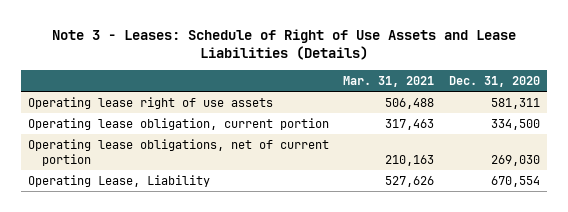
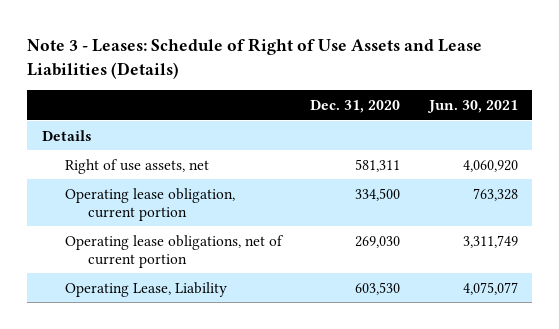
- | Mar. 31, 2021 | Dec. 31, 2020
+ | Dec. 31, 2020 | Jun. 30, 2021
- Operating lease right of use assets | 506,488 | 581,311
+ Details
+ Right of use assets, net | 581,311 | 4,060,920
- Operating Lease, Liability | 527,626 | 670,554
+ Operating Lease, Liability | 603,530 | 4,075,077

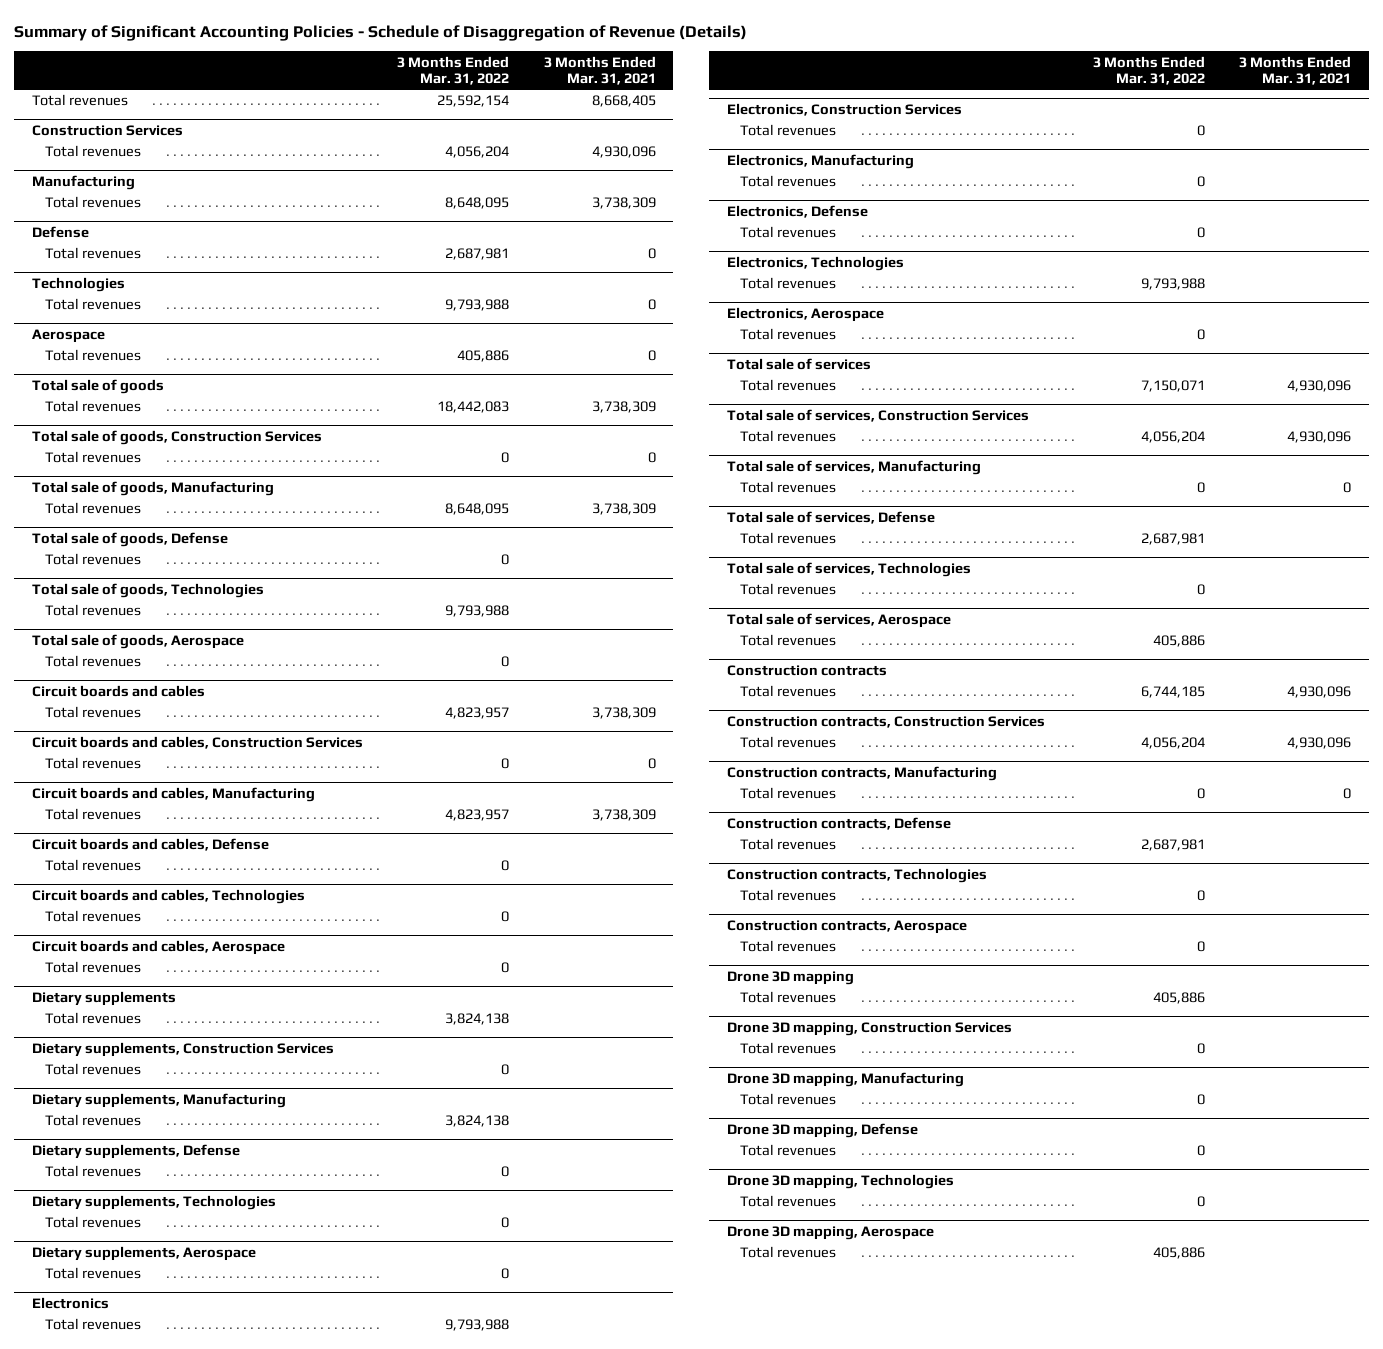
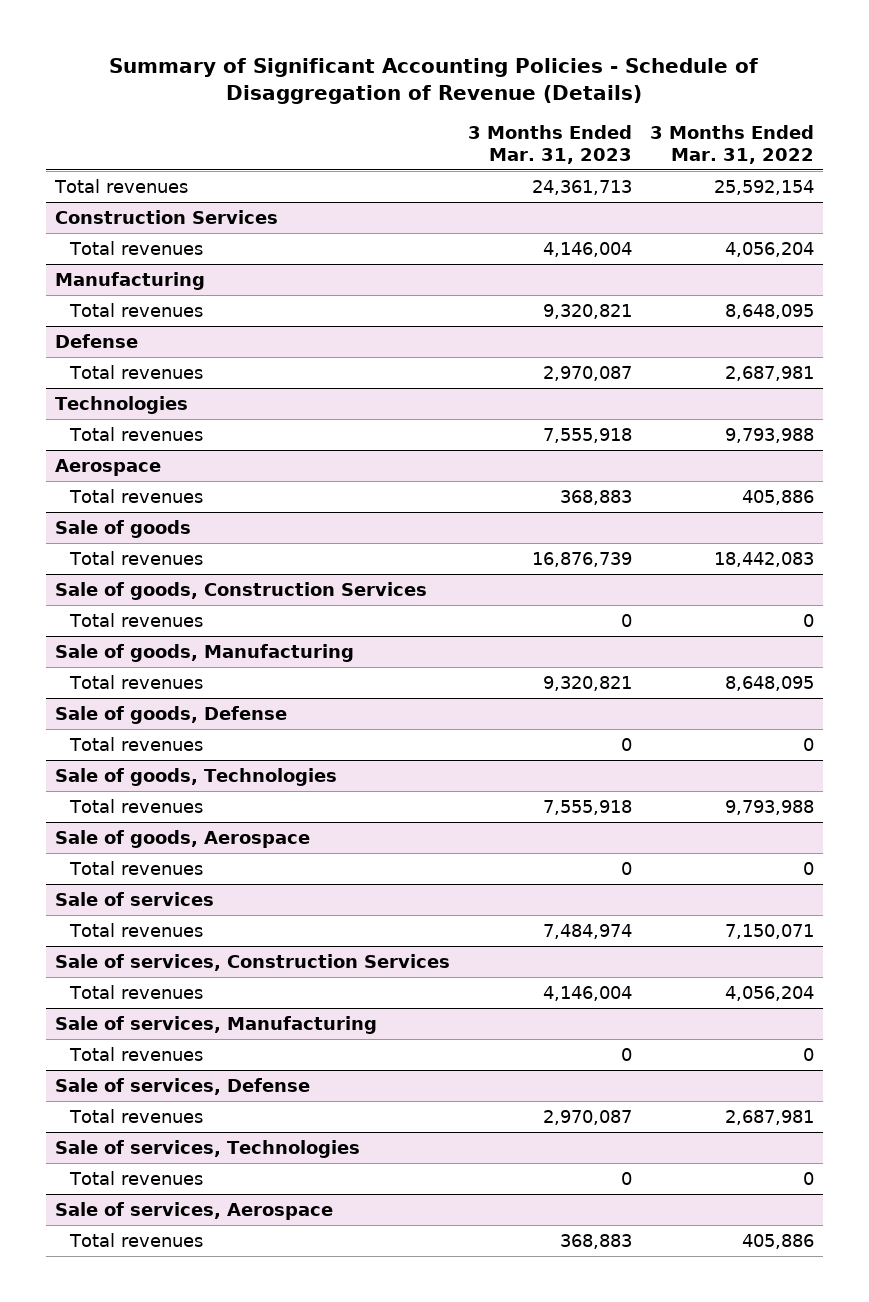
- | 3 Months Ended Mar. 31, 2022 | 3 Months Ended Mar. 31, 2021
+ | 3 Months Ended Mar. 31, 2023 | 3 Months Ended Mar. 31, 2022
- Total sale of goods
+ Sale of goods
- Total sale of goods, Construction Services
+ Sale of goods, Construction Services
- Total sale of goods, Manufacturing
+ Sale of goods, Manufacturing
- Total sale of goods, Defense
- Total revenues | 0 |
- Total sale of goods, Technologies
- Total revenues | 9,793,988 |
- Total sale of goods, Aerospace
- Total revenues | 0 |
- Circuit boards and cables
- Total revenues | 4,823,957 | 3,738,309
- Circuit boards and cables, Construction Services
- Total revenues | 0 | 0
- Circuit boards and cables, Manufacturing
- Total revenues | 4,823,957 | 3,738,309
- Circuit boards and cables, Defense
- Total revenues | 0 |
- Circuit boards and cables, Technologies
- Total revenues | 0 |
- Circuit boards and cables, Aerospace
- Total revenues | 0 |
- Dietary supplements
- Total revenues | 3,824,138 |
- Dietary supplements, Construction Services
- Total revenues | 0 |
- Dietary supplements, Manufacturing
- Total revenues | 3,824,138 |
- Dietary supplements, Defense
- Total revenues | 0 |
- Dietary supplements, Technologies
- Total revenues | 0 |
- Dietary supplements, Aerospace
- Total revenues | 0 |
- Electronics
- Total revenues | 9,793,988 |
- Electronics, Construction Services
- Total revenues | 0 |
- Electronics, Manufacturing
- Total revenues | 0 |
- Electronics, Defense
+ Sale of goods, Defense
- Electronics, Technologies
+ Sale of goods, Technologies
- Electronics, Aerospace
+ Sale of goods, Aerospace
- Total sale of services
+ Sale of services
- Total sale of services, Construction Services
- Total revenues | 4,056,204 | 4,930,096
- Total sale of services, Manufacturing
- Total revenues | 0 | 0
- Total sale of services, Defense
- Total revenues | 2,687,981 |
- Total sale of services, Technologies
- Total revenues | 0 |
- Total sale of services, Aerospace
- Total revenues | 405,886 |
- Construction contracts
- Total revenues | 6,744,185 | 4,930,096
- Construction contracts, Construction Services
+ Sale of services, Construction Services
- Construction contracts, Manufacturing
+ Sale of services, Manufacturing
- Construction contracts, Defense
+ Sale of services, Defense
- Construction contracts, Technologies
- Total revenues | 0 |
- Construction contracts, Aerospace
- Total revenues | 0 |
- Drone 3D mapping
- Total revenues | 405,886 |
- Drone 3D mapping, Construction Services
- Total revenues | 0 |
- Drone 3D mapping, Manufacturing
- Total revenues | 0 |
- Drone 3D mapping, Defense
- Total revenues | 0 |
- Drone 3D mapping, Technologies
+ Sale of services, Technologies
- Drone 3D mapping, Aerospace
+ Sale of services, Aerospace

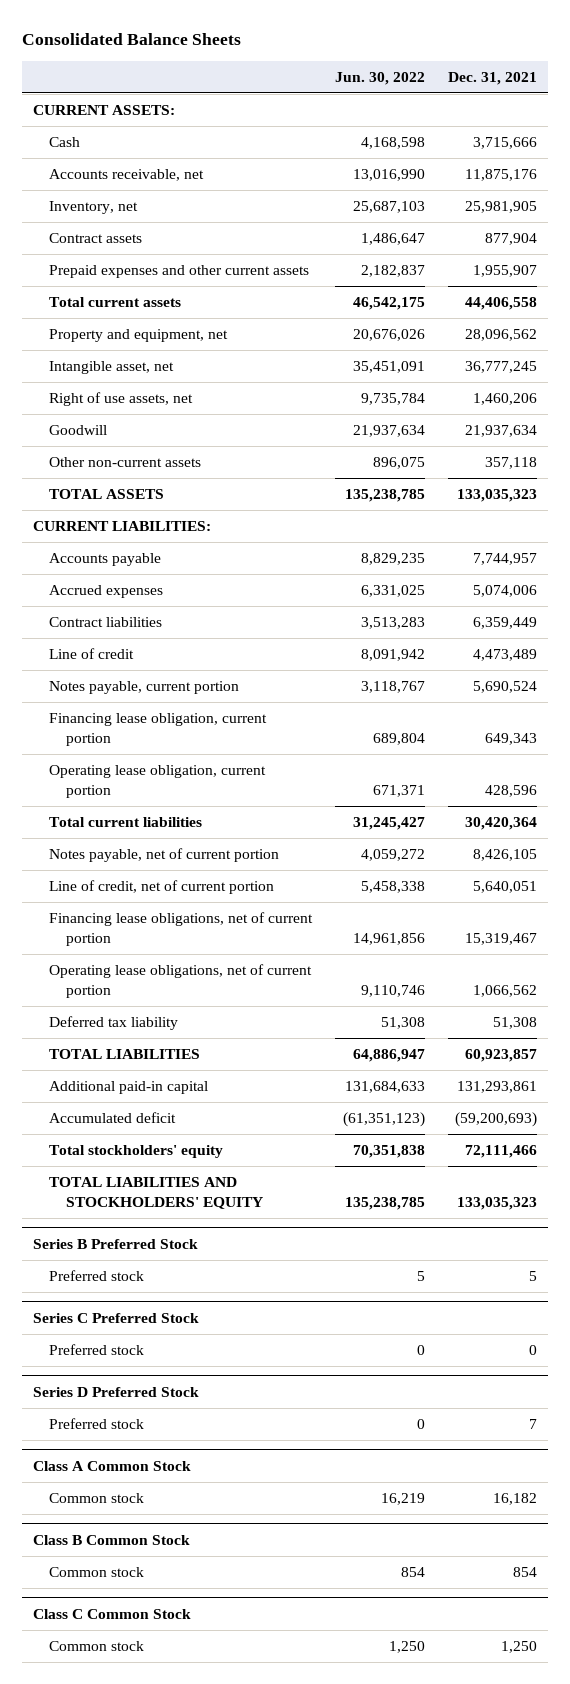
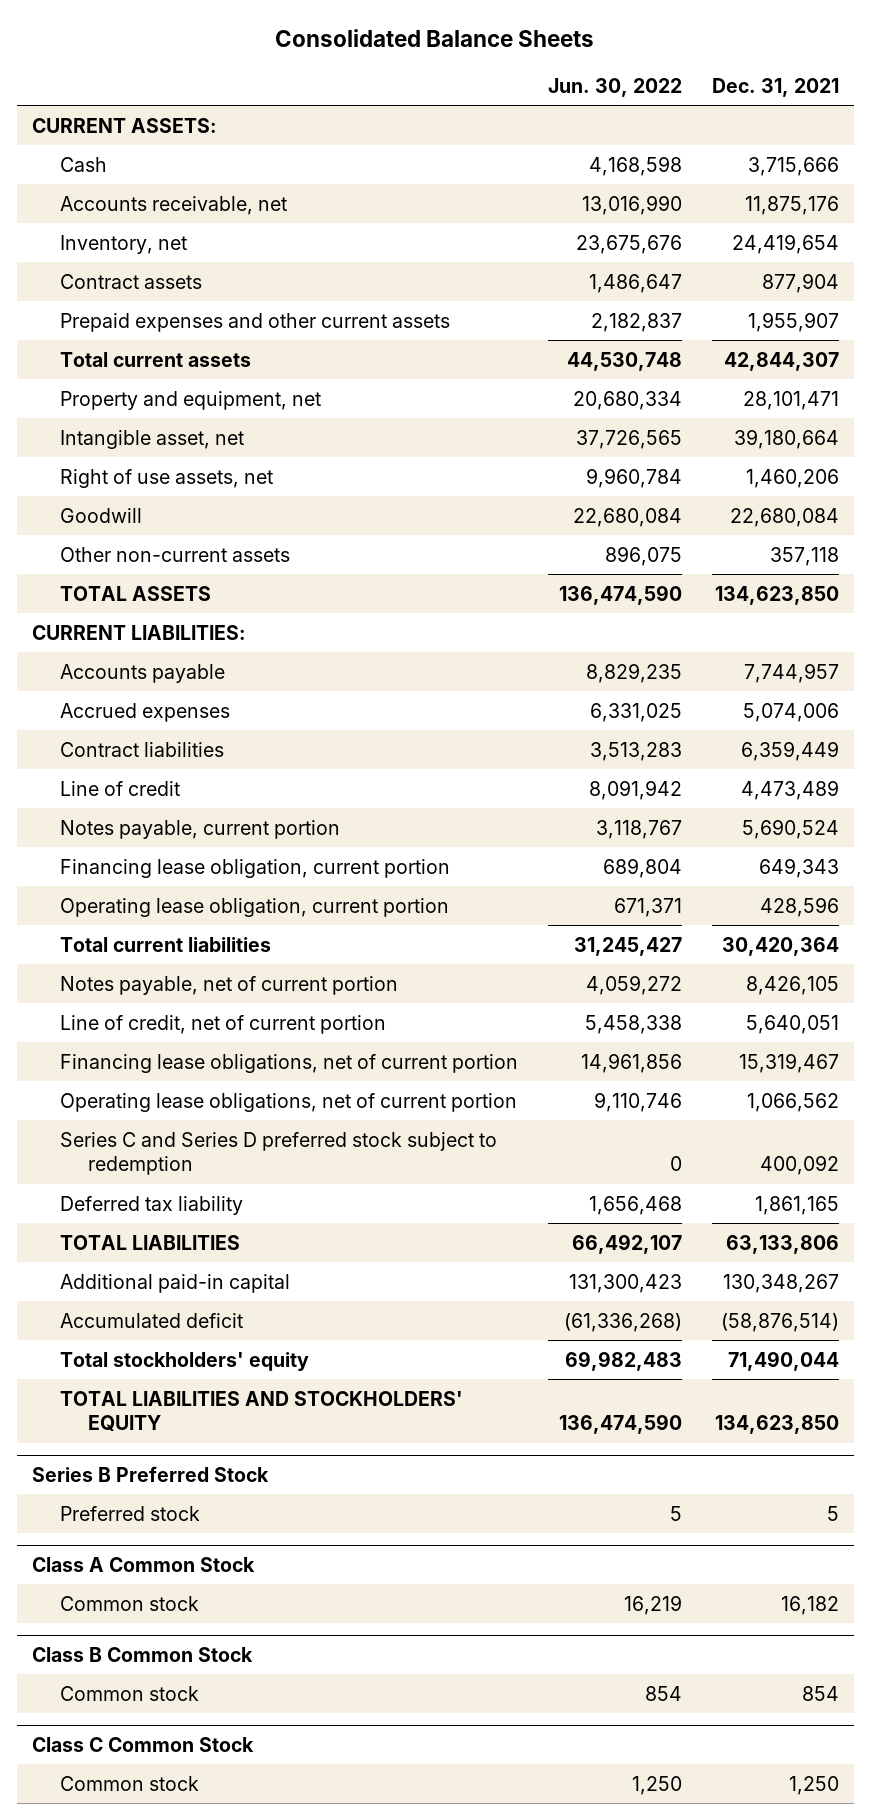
- Inventory, net | 25,687,103 | 25,981,905
+ Inventory, net | 23,675,676 | 24,419,654
- Total current assets | 46,542,175 | 44,406,558
- Property and equipment, net | 20,676,026 | 28,096,562
- Intangible asset, net | 35,451,091 | 36,777,245
- Right of use assets, net | 9,735,784 | 1,460,206
- Goodwill | 21,937,634 | 21,937,634
+ Total current assets | 44,530,748 | 42,844,307
+ Property and equipment, net | 20,680,334 | 28,101,471
+ Intangible asset, net | 37,726,565 | 39,180,664
+ Right of use assets, net | 9,960,784 | 1,460,206
+ Goodwill | 22,680,084 | 22,680,084
- TOTAL ASSETS | 135,238,785 | 133,035,323
+ TOTAL ASSETS | 136,474,590 | 134,623,850
- Deferred tax liability | 51,308 | 51,308
- TOTAL LIABILITIES | 64,886,947 | 60,923,857
- Additional paid-in capital | 131,684,633 | 131,293,861
- Accumulated deficit | (61,351,123) | (59,200,693)
- Total stockholders' equity | 70,351,838 | 72,111,466
- TOTAL LIABILITIES AND STOCKHOLDERS' EQUITY | 135,238,785 | 133,035,323
+ Series C and Series D preferred stock subject to redemption | 0 | 400,092
+ Deferred tax liability | 1,656,468 | 1,861,165
+ TOTAL LIABILITIES | 66,492,107 | 63,133,806
+ Additional paid-in capital | 131,300,423 | 130,348,267
+ Accumulated deficit | (61,336,268) | (58,876,514)
+ Total stockholders' equity | 69,982,483 | 71,490,044
+ TOTAL LIABILITIES AND STOCKHOLDERS' EQUITY | 136,474,590 | 134,623,850
- Series C Preferred Stock
- Preferred stock | 0 | 0
- Series D Preferred Stock
- Preferred stock | 0 | 7

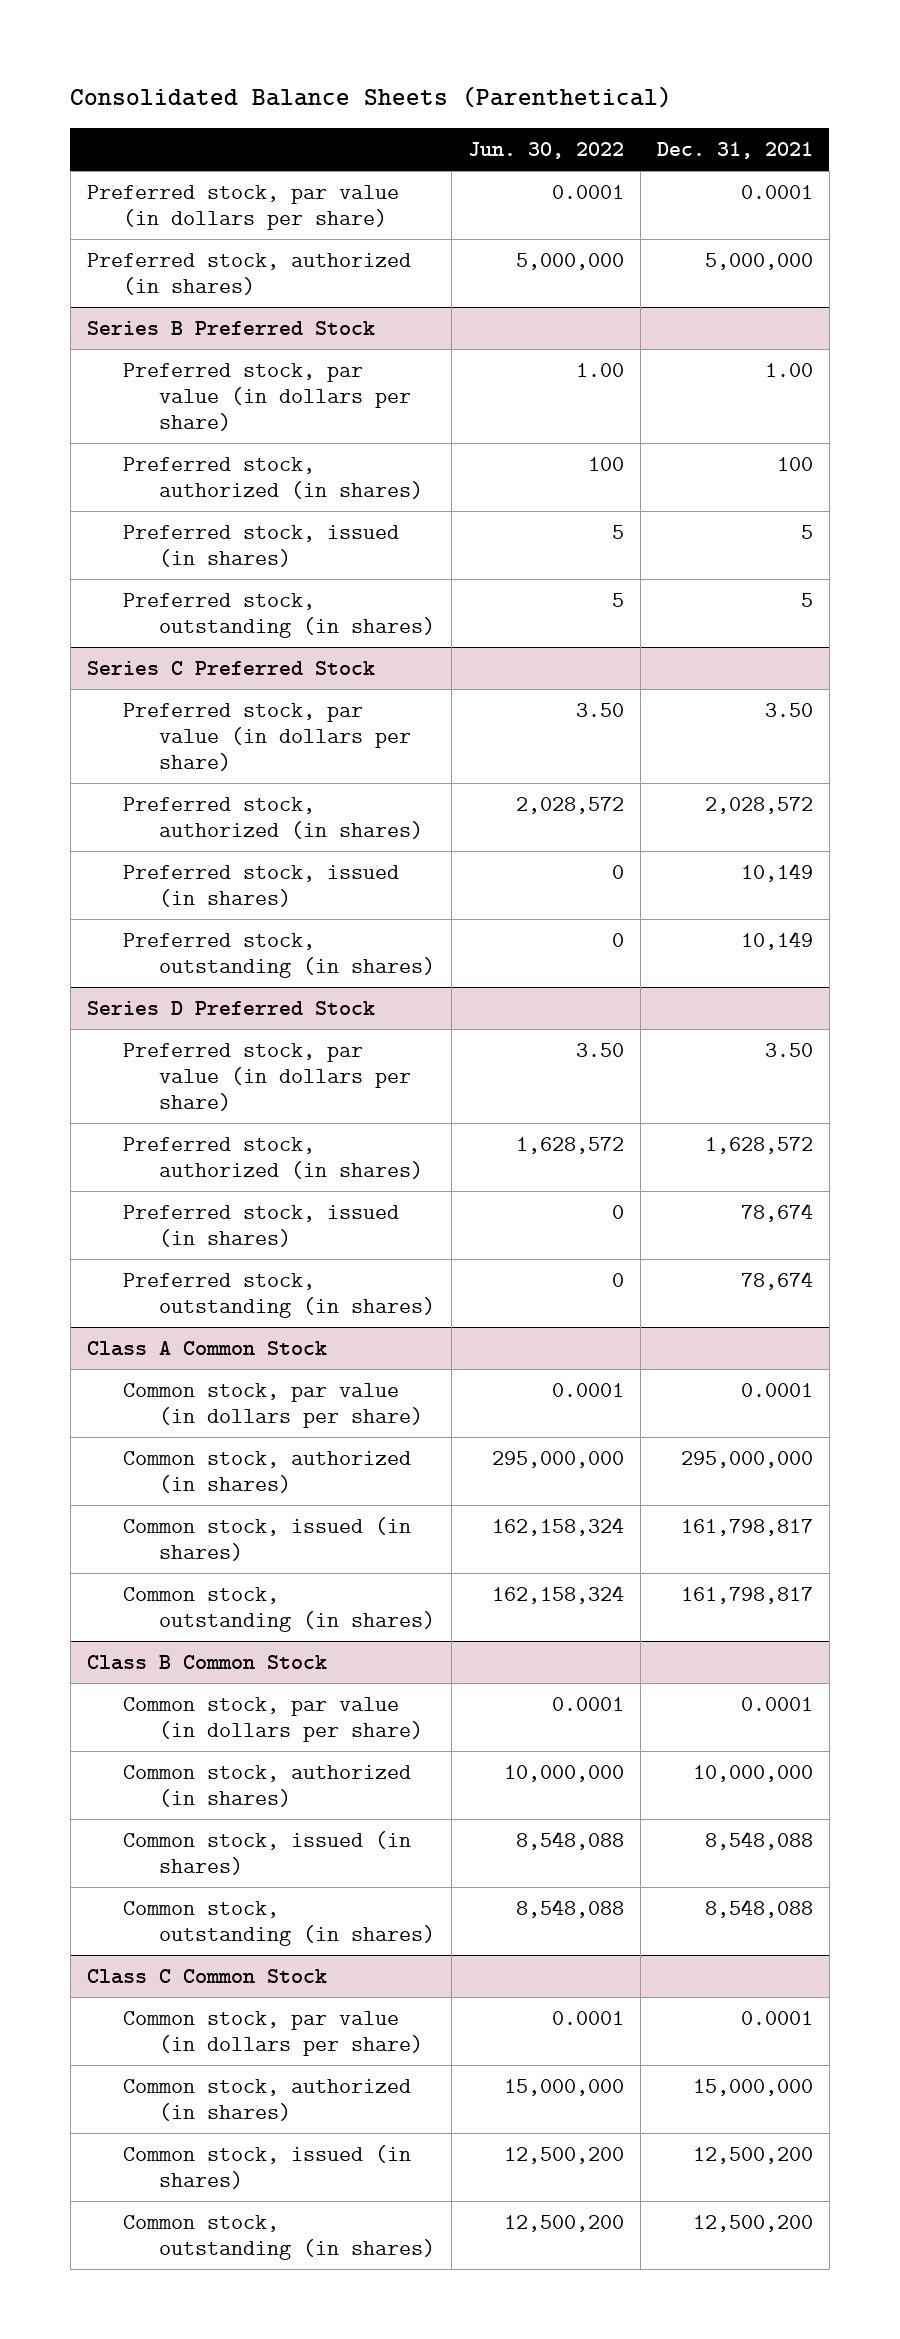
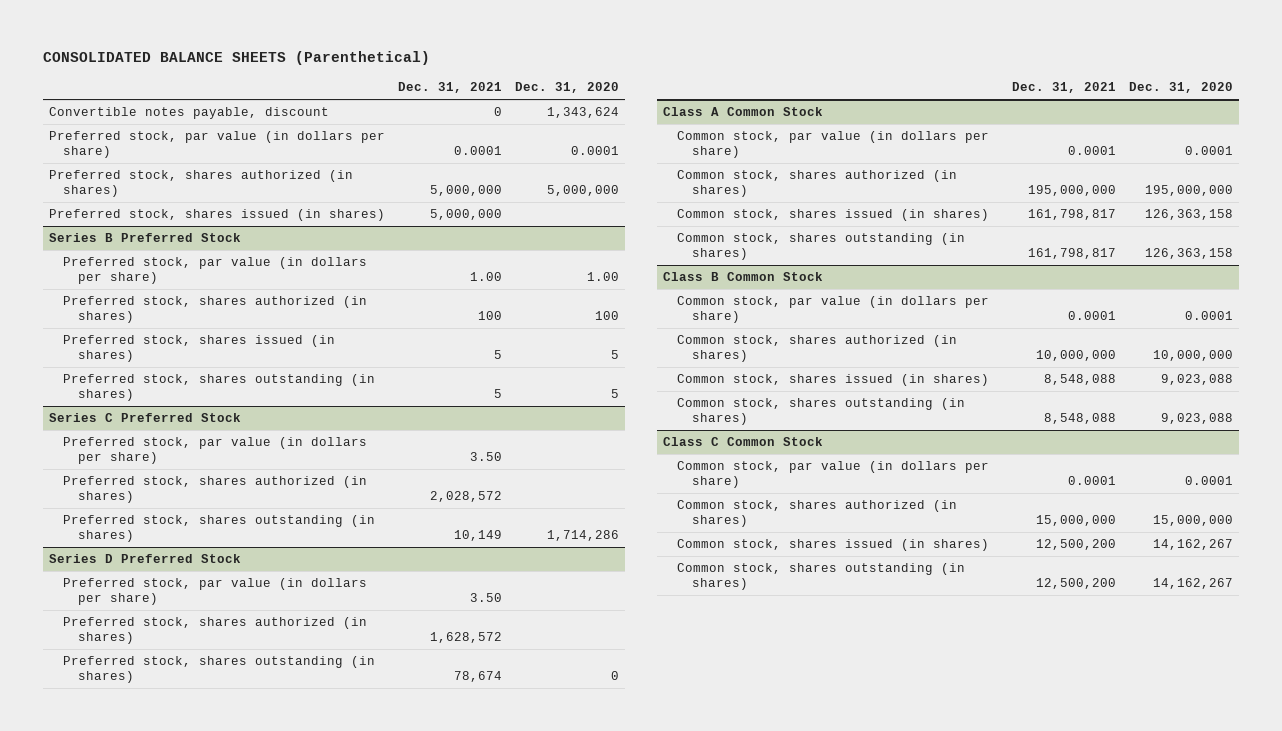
- Consolidated Balance Sheets (Parenthetical)
+ CONSOLIDATED BALANCE SHEETS (Parenthetical)
- | Jun. 30, 2022 | Dec. 31, 2021
+ | Dec. 31, 2021 | Dec. 31, 2020
+ Convertible notes payable, discount | 0 | 1,343,624
- Preferred stock, authorized (in shares) | 5,000,000 | 5,000,000
+ Preferred stock, shares authorized (in shares) | 5,000,000 | 5,000,000
+ Preferred stock, shares issued (in shares) | 5,000,000 |
@ Series B Preferred Stock
- Preferred stock, authorized (in shares) | 100 | 100
- Preferred stock, issued (in shares) | 5 | 5
- Preferred stock, outstanding (in shares) | 5 | 5
+ Preferred stock, shares authorized (in shares) | 100 | 100
+ Preferred stock, shares issued (in shares) | 5 | 5
+ Preferred stock, shares outstanding (in shares) | 5 | 5
@ Series C Preferred Stock
- Preferred stock, authorized (in shares) | 2,028,572 | 2,028,572
- Preferred stock, issued (in shares) | 0 | 10,149
- Preferred stock, outstanding (in shares) | 0 | 10,149
+ Preferred stock, shares authorized (in shares) | 2,028,572 |
+ Preferred stock, shares outstanding (in shares) | 10,149 | 1,714,286
@ Series D Preferred Stock
- Preferred stock, authorized (in shares) | 1,628,572 | 1,628,572
- Preferred stock, issued (in shares) | 0 | 78,674
- Preferred stock, outstanding (in shares) | 0 | 78,674
+ Preferred stock, shares authorized (in shares) | 1,628,572 |
+ Preferred stock, shares outstanding (in shares) | 78,674 | 0
@ Class A Common Stock
- Common stock, authorized (in shares) | 295,000,000 | 295,000,000
- Common stock, issued (in shares) | 162,158,324 | 161,798,817
- Common stock, outstanding (in shares) | 162,158,324 | 161,798,817
+ Common stock, shares authorized (in shares) | 195,000,000 | 195,000,000
+ Common stock, shares issued (in shares) | 161,798,817 | 126,363,158
+ Common stock, shares outstanding (in shares) | 161,798,817 | 126,363,158
@ Class B Common Stock
- Common stock, authorized (in shares) | 10,000,000 | 10,000,000
- Common stock, issued (in shares) | 8,548,088 | 8,548,088
- Common stock, outstanding (in shares) | 8,548,088 | 8,548,088
+ Common stock, shares authorized (in shares) | 10,000,000 | 10,000,000
+ Common stock, shares issued (in shares) | 8,548,088 | 9,023,088
+ Common stock, shares outstanding (in shares) | 8,548,088 | 9,023,088
@ Class C Common Stock
- Common stock, authorized (in shares) | 15,000,000 | 15,000,000
- Common stock, issued (in shares) | 12,500,200 | 12,500,200
- Common stock, outstanding (in shares) | 12,500,200 | 12,500,200
+ Common stock, shares authorized (in shares) | 15,000,000 | 15,000,000
+ Common stock, shares issued (in shares) | 12,500,200 | 14,162,267
+ Common stock, shares outstanding (in shares) | 12,500,200 | 14,162,267

